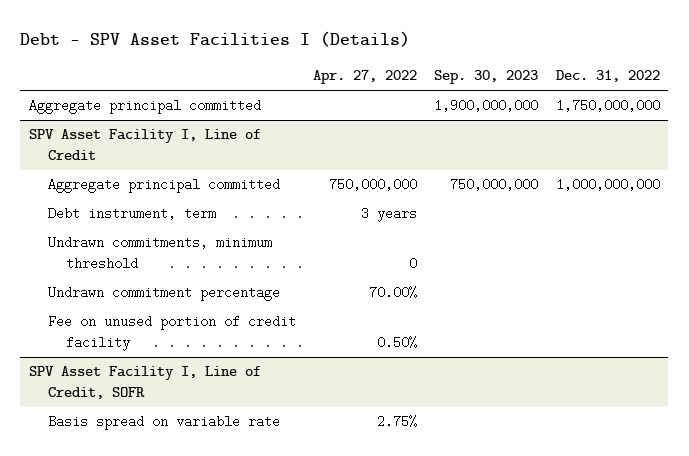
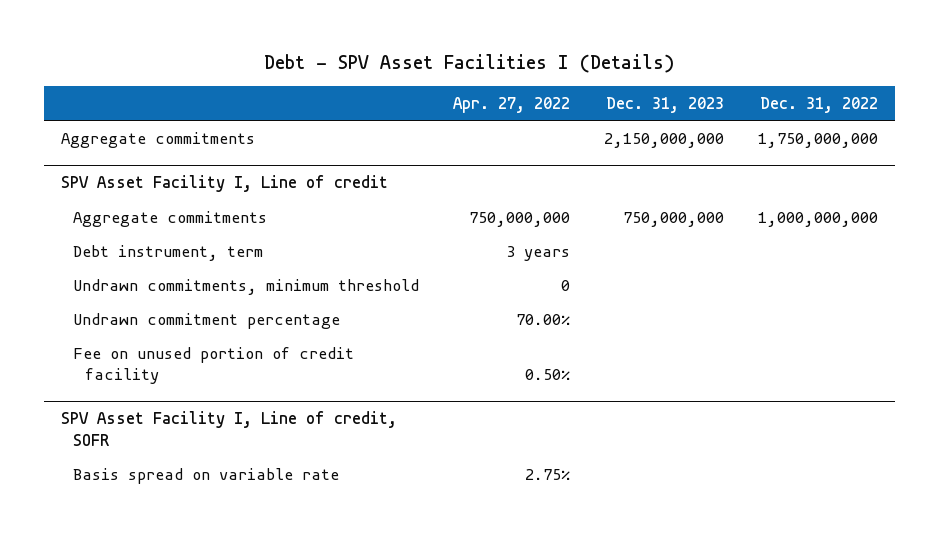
- | Apr. 27, 2022 | Sep. 30, 2023 | Dec. 31, 2022
+ | Apr. 27, 2022 | Dec. 31, 2023 | Dec. 31, 2022
- Aggregate principal committed | | 1,900,000,000 | 1,750,000,000
- SPV Asset Facility I, Line of Credit
- Aggregate principal committed | 750,000,000 | 750,000,000 | 1,000,000,000
+ Aggregate commitments | | 2,150,000,000 | 1,750,000,000
+ SPV Asset Facility I, Line of credit
+ Aggregate commitments | 750,000,000 | 750,000,000 | 1,000,000,000
- SPV Asset Facility I, Line of Credit, SOFR
+ SPV Asset Facility I, Line of credit, SOFR

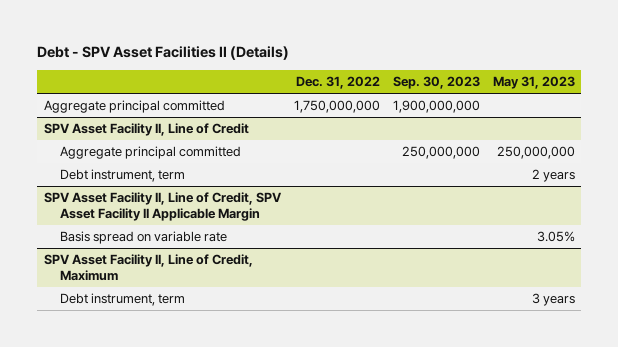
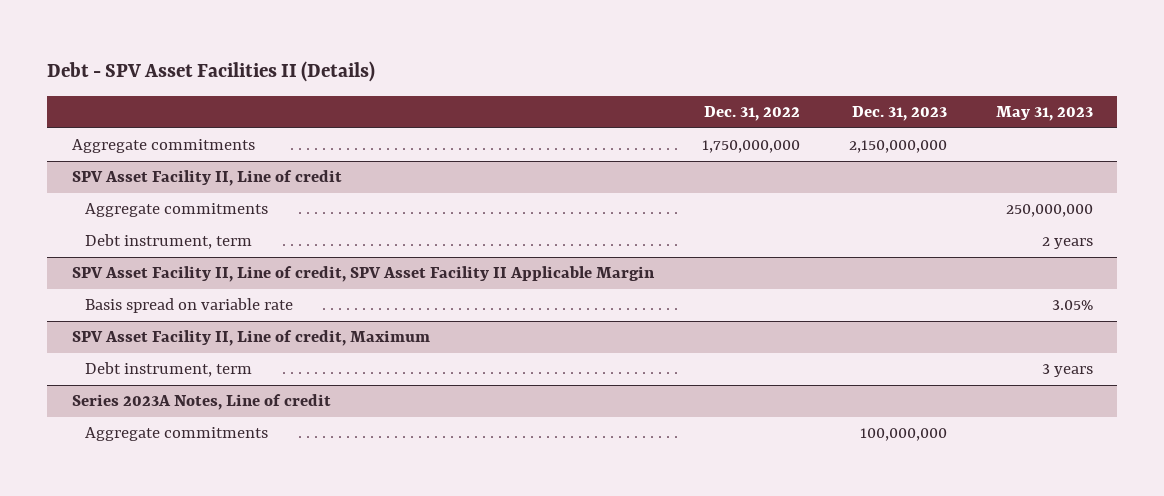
- | Dec. 31, 2022 | Sep. 30, 2023 | May 31, 2023
+ | Dec. 31, 2022 | Dec. 31, 2023 | May 31, 2023
- Aggregate principal committed | 1,750,000,000 | 1,900,000,000 |
- SPV Asset Facility II, Line of Credit
- Aggregate principal committed | | 250,000,000 | 250,000,000
+ Aggregate commitments | 1,750,000,000 | 2,150,000,000 |
+ SPV Asset Facility II, Line of credit
+ Aggregate commitments | | | 250,000,000
- SPV Asset Facility II, Line of Credit, SPV Asset Facility II Applicable Margin
+ SPV Asset Facility II, Line of credit, SPV Asset Facility II Applicable Margin
- SPV Asset Facility II, Line of Credit, Maximum
+ SPV Asset Facility II, Line of credit, Maximum
+ Series 2023A Notes, Line of credit
+ Aggregate commitments | | 100,000,000 |

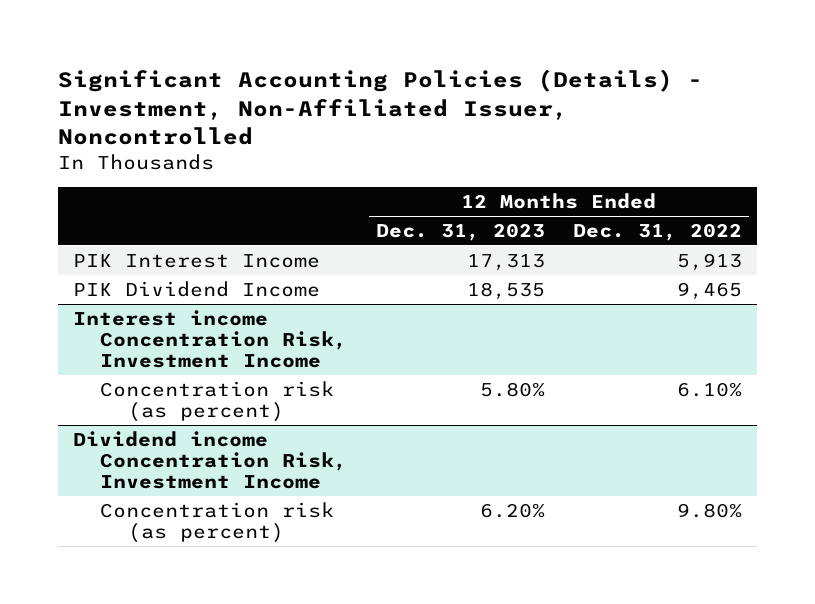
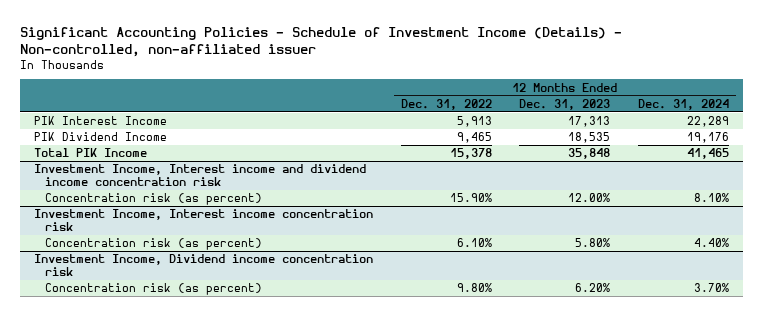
- Significant Accounting Policies (Details) - Investment, Non-Affiliated Issuer, Noncontrolled
+ Significant Accounting Policies - Schedule of Investment Income (Details) - Non-controlled, non-affiliated issuer
- | 12 Months Ended Dec. 31, 2023 | 12 Months Ended Dec. 31, 2022
+ | 12 Months Ended Dec. 31, 2022 | 12 Months Ended Dec. 31, 2023 | 12 Months Ended Dec. 31, 2024
- Interest income Concentration Risk, Investment Income
+ Total PIK Income | 15,378 | 35,848 | 41,465
+ Investment Income, Interest income and dividend income concentration risk
+ Concentration risk (as percent) | 15.90% | 12.00% | 8.10%
+ Investment Income, Interest income concentration risk
- Dividend income Concentration Risk, Investment Income
+ Investment Income, Dividend income concentration risk

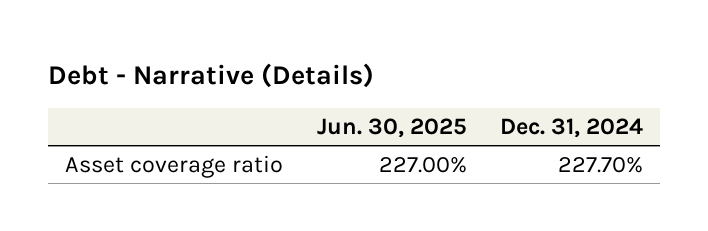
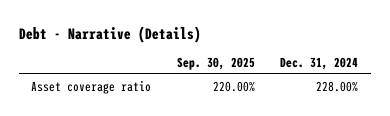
- | Jun. 30, 2025 | Dec. 31, 2024
+ | Sep. 30, 2025 | Dec. 31, 2024
- Asset coverage ratio | 227.00% | 227.70%
+ Asset coverage ratio | 220.00% | 228.00%

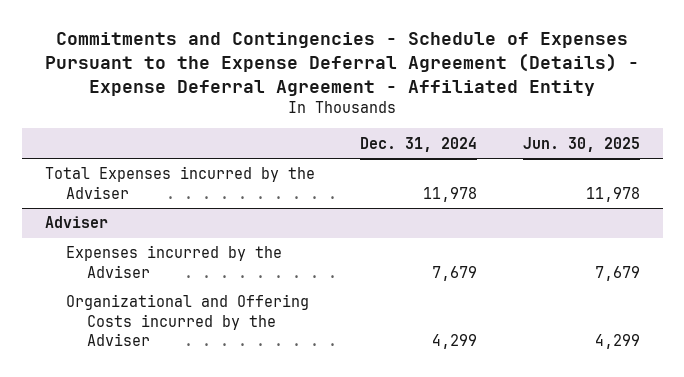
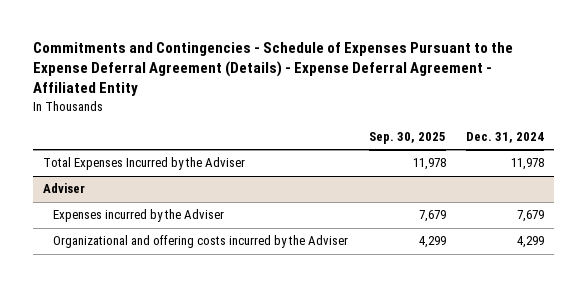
- | Dec. 31, 2024 | Jun. 30, 2025
+ | Sep. 30, 2025 | Dec. 31, 2024
- Total Expenses incurred by the Adviser | 11,978 | 11,978
+ Total Expenses Incurred by the Adviser | 11,978 | 11,978
@ Adviser
- Organizational and Offering Costs incurred by the Adviser | 4,299 | 4,299
+ Organizational and offering costs incurred by the Adviser | 4,299 | 4,299

